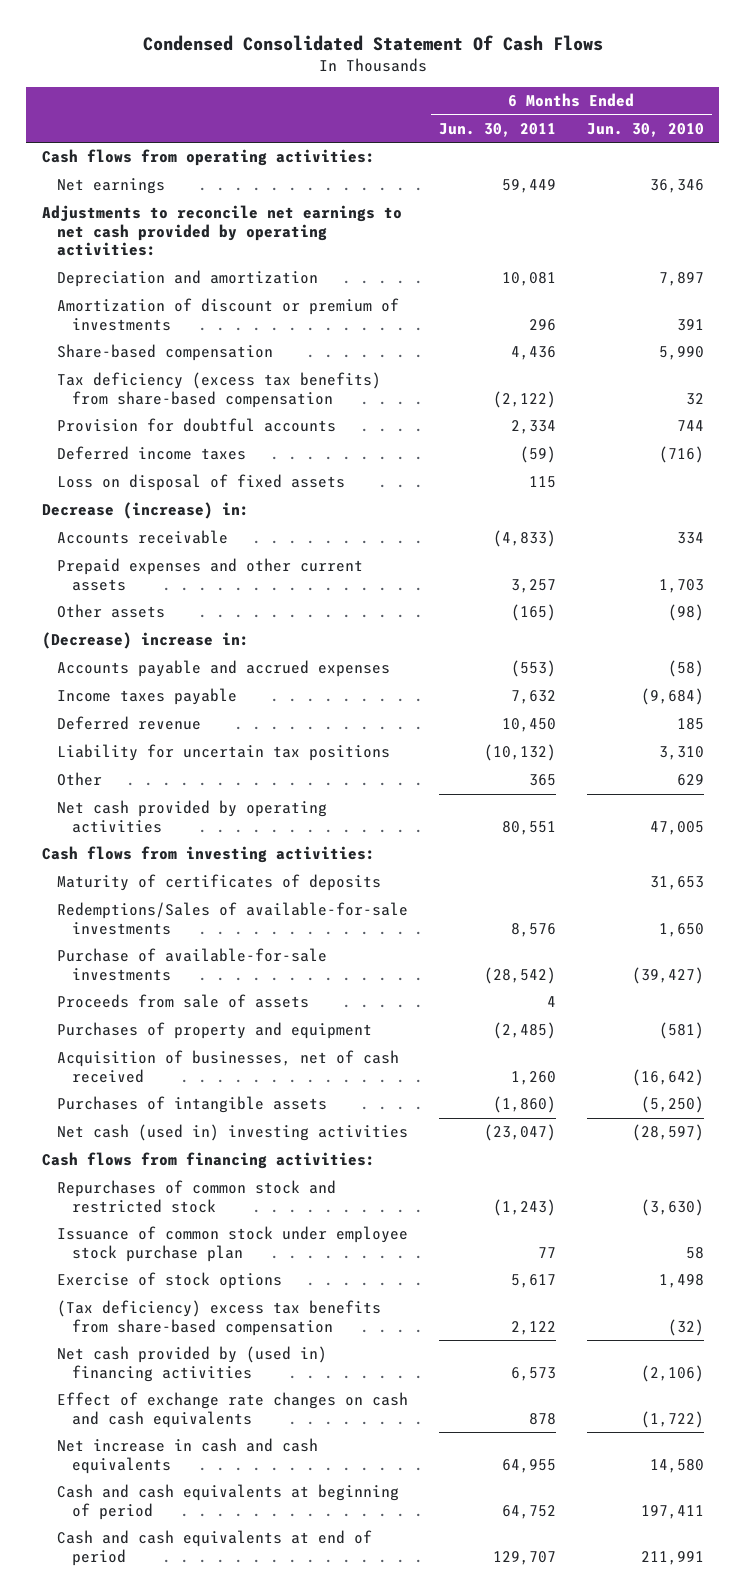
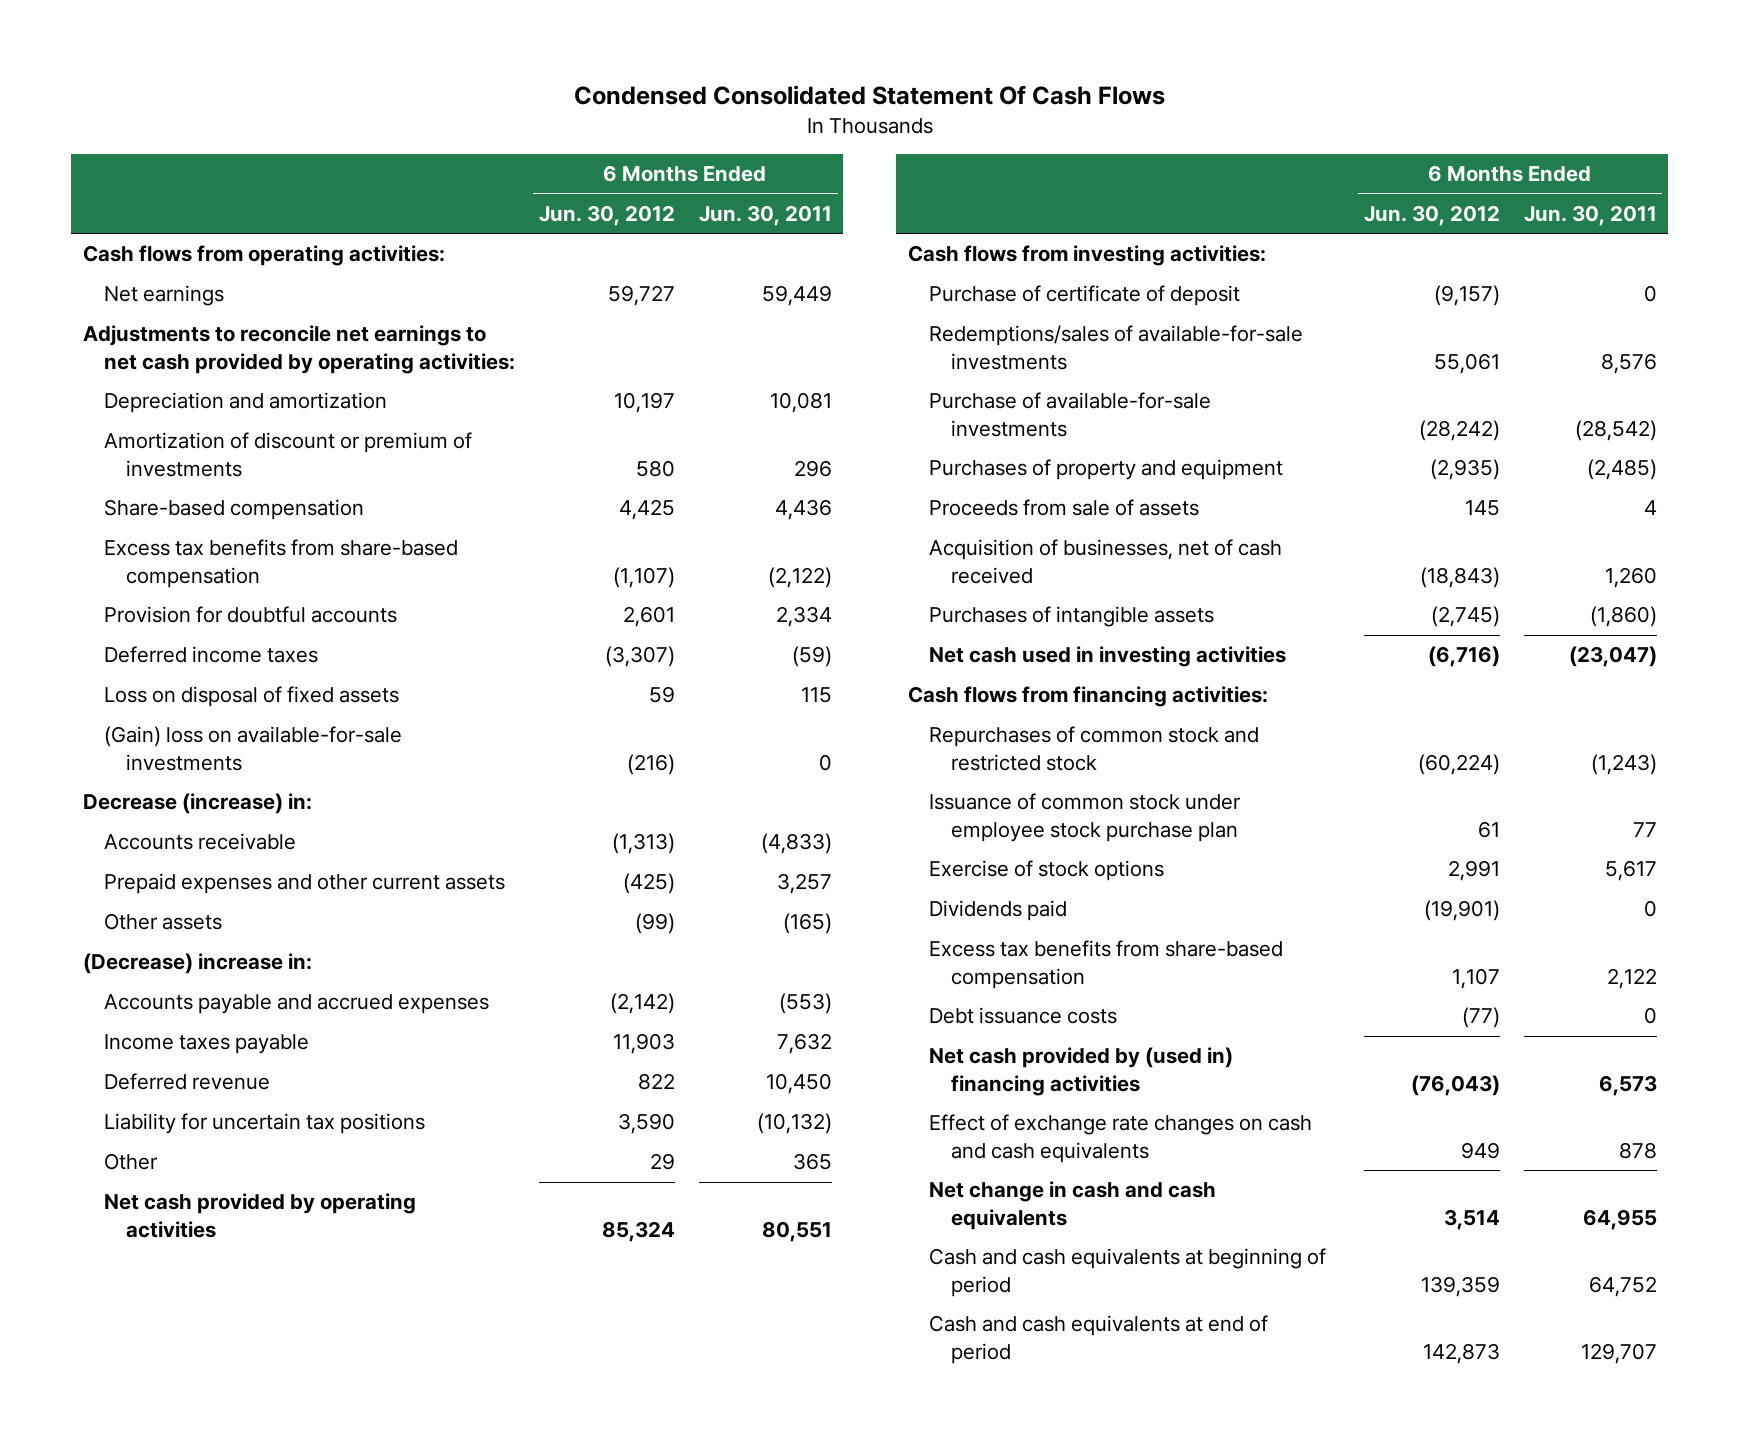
- | 6 Months Ended Jun. 30, 2011 | 6 Months Ended Jun. 30, 2010
+ | 6 Months Ended Jun. 30, 2012 | 6 Months Ended Jun. 30, 2011
- Tax deficiency (excess tax benefits) from share-based compensation | (2,122) | 32
+ Excess tax benefits from share-based compensation | (1,107) | (2,122)
+ (Gain) loss on available-for-sale investments | (216) | 0
- Maturity of certificates of deposits | | 31,653
- Redemptions/Sales of available-for-sale investments | 8,576 | 1,650
+ Purchase of certificate of deposit | (9,157) | 0
+ Redemptions/sales of available-for-sale investments | 55,061 | 8,576
moved down: Proceeds from sale of assets | 145 | 4
- Net cash (used in) investing activities | (23,047) | (28,597)
+ Net cash used in investing activities | (6,716) | (23,047)
- (Tax deficiency) excess tax benefits from share-based compensation | 2,122 | (32)
+ Dividends paid | (19,901) | 0
+ Excess tax benefits from share-based compensation | 1,107 | 2,122
+ Debt issuance costs | (77) | 0
- Net increase in cash and cash equivalents | 64,955 | 14,580
+ Net change in cash and cash equivalents | 3,514 | 64,955

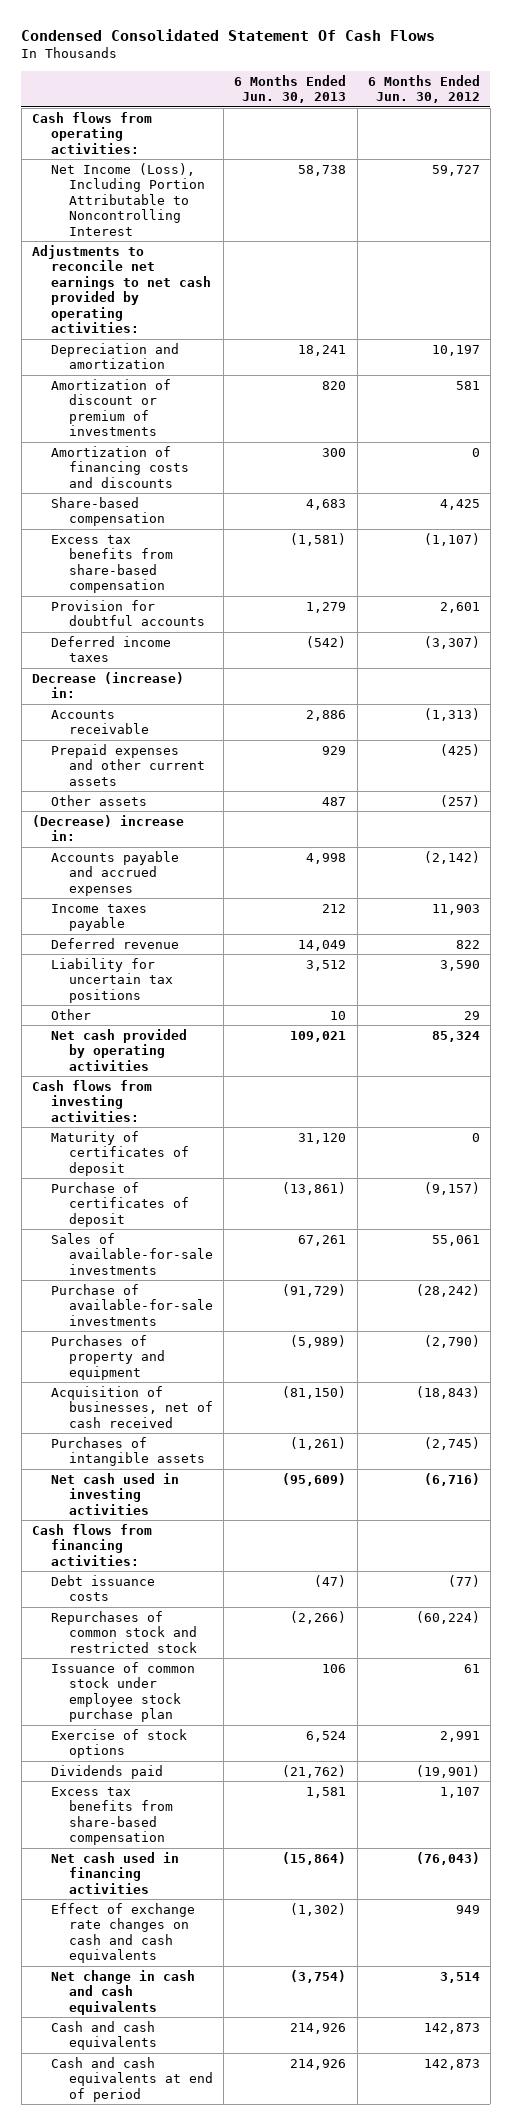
- | 6 Months Ended Jun. 30, 2012 | 6 Months Ended Jun. 30, 2011
+ | 6 Months Ended Jun. 30, 2013 | 6 Months Ended Jun. 30, 2012
- Net earnings | 59,727 | 59,449
+ Net Income (Loss), Including Portion Attributable to Noncontrolling Interest | 58,738 | 59,727
- Amortization of discount or premium of investments | 580 | 296
+ Amortization of discount or premium of investments | 820 | 581
+ Amortization of financing costs and discounts | 300 | 0
- Loss on disposal of fixed assets | 59 | 115
- (Gain) loss on available-for-sale investments | (216) | 0
- Other assets | (99) | (165)
+ Other assets | 487 | (257)
- Purchase of certificate of deposit | (9,157) | 0
- Redemptions/sales of available-for-sale investments | 55,061 | 8,576
+ Maturity of certificates of deposit | 31,120 | 0
+ Purchase of certificates of deposit | (13,861) | (9,157)
+ Sales of available-for-sale investments | 67,261 | 55,061
- Purchases of property and equipment | (2,935) | (2,485)
- Proceeds from sale of assets | 145 | 4
+ Purchases of property and equipment | (5,989) | (2,790)
moved up: Debt issuance costs | (47) | (77)
- Net cash provided by (used in) financing activities | (76,043) | 6,573
+ Net cash used in financing activities | (15,864) | (76,043)
- Cash and cash equivalents at beginning of period | 139,359 | 64,752
+ Cash and cash equivalents | 214,926 | 142,873

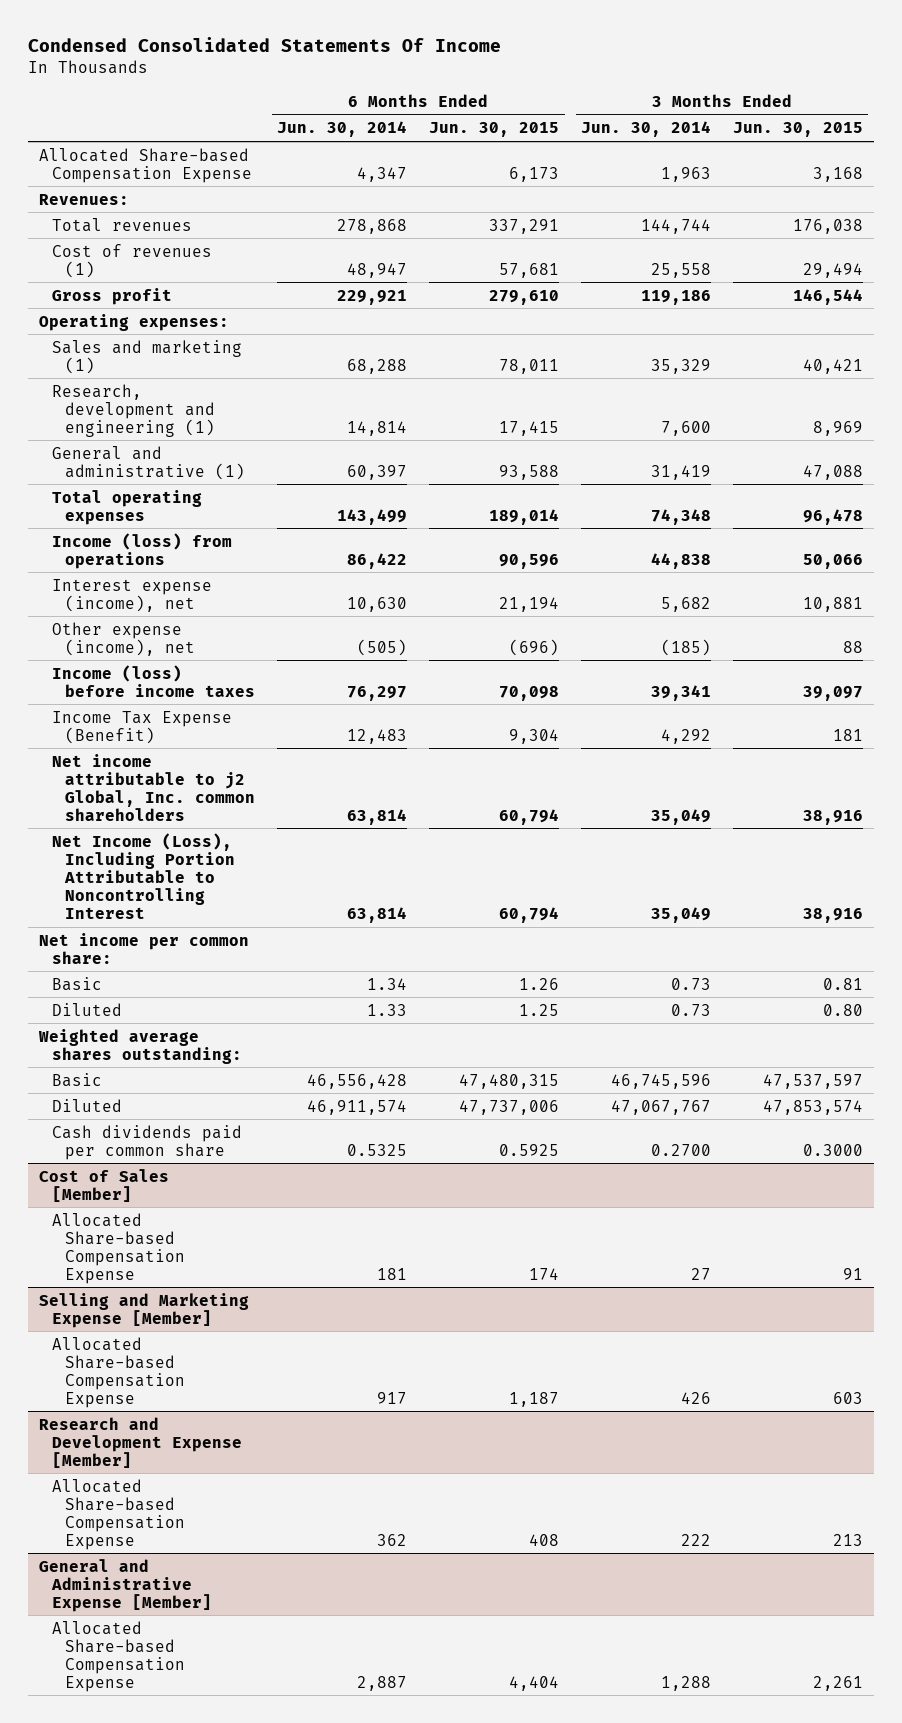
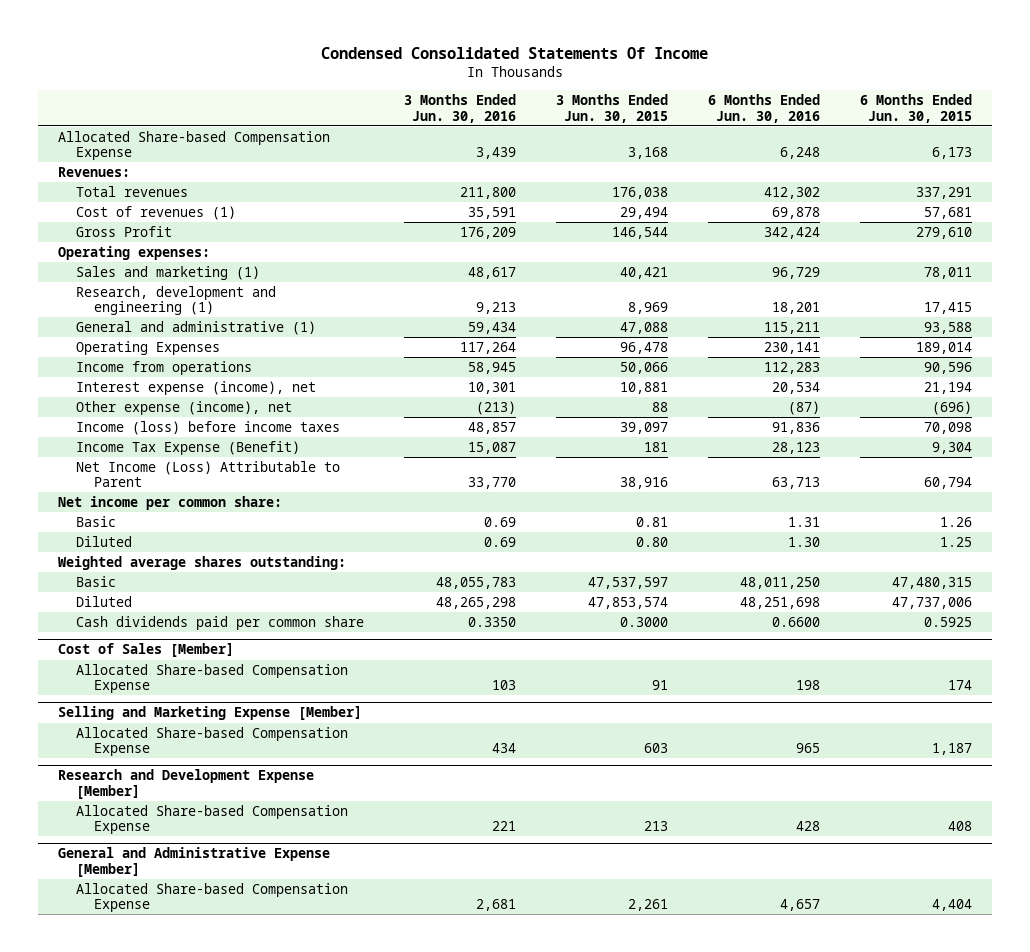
- | 6 Months Ended Jun. 30, 2014 | 6 Months Ended Jun. 30, 2015 | 3 Months Ended Jun. 30, 2014 | 3 Months Ended Jun. 30, 2015
+ | 3 Months Ended Jun. 30, 2016 | 3 Months Ended Jun. 30, 2015 | 6 Months Ended Jun. 30, 2016 | 6 Months Ended Jun. 30, 2015
- Gross profit | 229,921 | 279,610 | 119,186 | 146,544
+ Gross Profit | 176,209 | 146,544 | 342,424 | 279,610
- Total operating expenses | 143,499 | 189,014 | 74,348 | 96,478
- Income (loss) from operations | 86,422 | 90,596 | 44,838 | 50,066
+ Operating Expenses | 117,264 | 96,478 | 230,141 | 189,014
+ Income from operations | 58,945 | 50,066 | 112,283 | 90,596
- Net income attributable to j2 Global, Inc. common shareholders | 63,814 | 60,794 | 35,049 | 38,916
- Net Income (Loss), Including Portion Attributable to Noncontrolling Interest | 63,814 | 60,794 | 35,049 | 38,916
+ Net Income (Loss) Attributable to Parent | 33,770 | 38,916 | 63,713 | 60,794

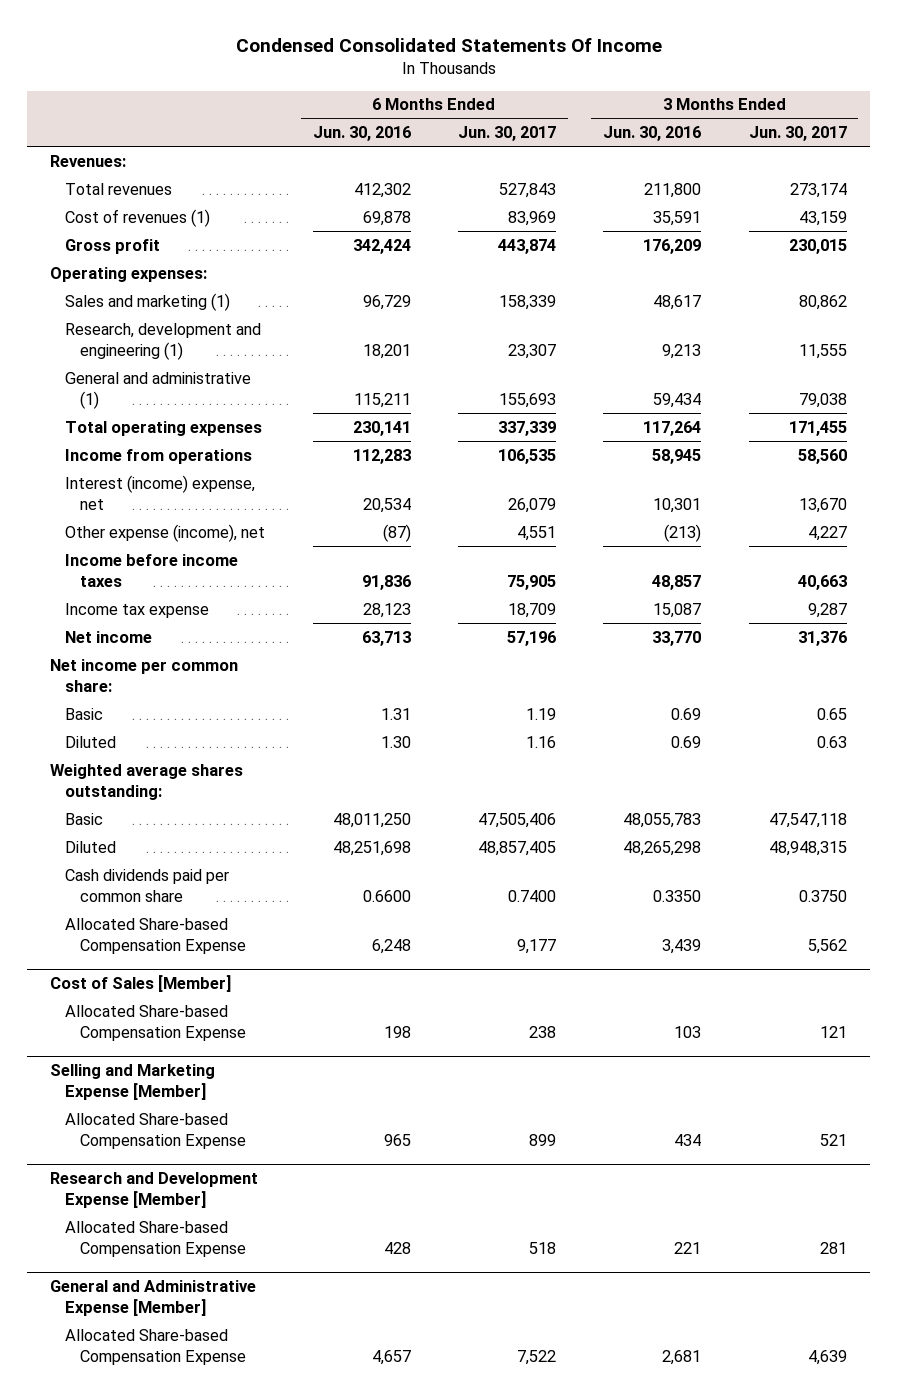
- | 3 Months Ended Jun. 30, 2016 | 3 Months Ended Jun. 30, 2015 | 6 Months Ended Jun. 30, 2016 | 6 Months Ended Jun. 30, 2015
+ | 6 Months Ended Jun. 30, 2016 | 6 Months Ended Jun. 30, 2017 | 3 Months Ended Jun. 30, 2016 | 3 Months Ended Jun. 30, 2017
- Gross Profit | 176,209 | 146,544 | 342,424 | 279,610
+ Gross profit | 342,424 | 443,874 | 176,209 | 230,015
- Operating Expenses | 117,264 | 96,478 | 230,141 | 189,014
+ Total operating expenses | 230,141 | 337,339 | 117,264 | 171,455
- Interest expense (income), net | 10,301 | 10,881 | 20,534 | 21,194
+ Interest (income) expense, net | 20,534 | 26,079 | 10,301 | 13,670
- Income (loss) before income taxes | 48,857 | 39,097 | 91,836 | 70,098
- Income Tax Expense (Benefit) | 15,087 | 181 | 28,123 | 9,304
- Net Income (Loss) Attributable to Parent | 33,770 | 38,916 | 63,713 | 60,794
+ Income before income taxes | 91,836 | 75,905 | 48,857 | 40,663
+ Income tax expense | 28,123 | 18,709 | 15,087 | 9,287
+ Net income | 63,713 | 57,196 | 33,770 | 31,376
moved down: Allocated Share-based Compensation Expense | 6,248 | 9,177 | 3,439 | 5,562

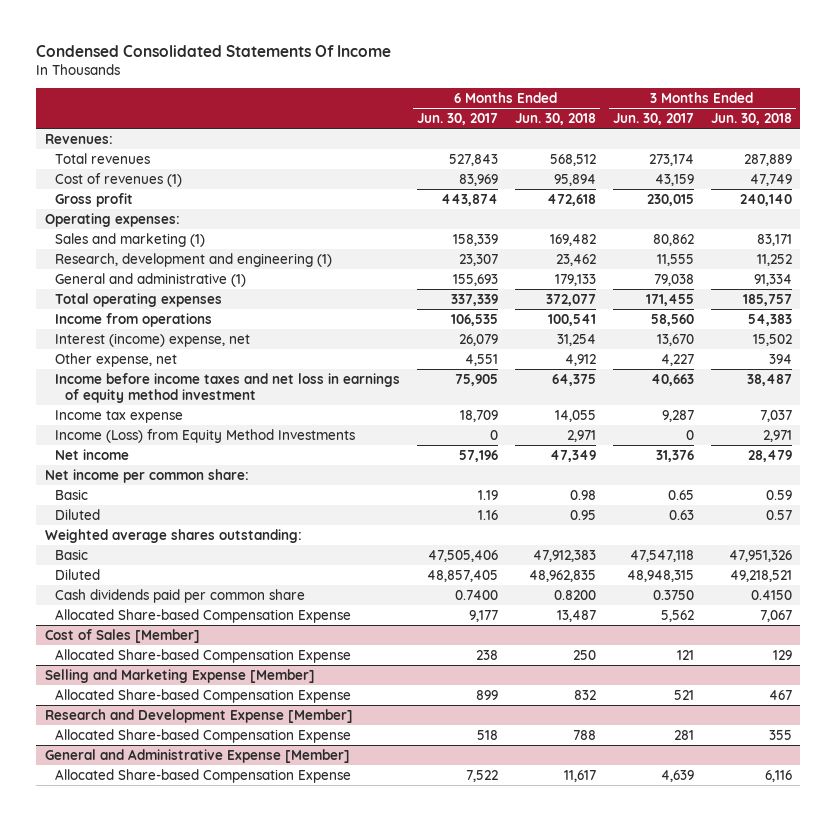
- | 6 Months Ended Jun. 30, 2016 | 6 Months Ended Jun. 30, 2017 | 3 Months Ended Jun. 30, 2016 | 3 Months Ended Jun. 30, 2017
+ | 6 Months Ended Jun. 30, 2017 | 6 Months Ended Jun. 30, 2018 | 3 Months Ended Jun. 30, 2017 | 3 Months Ended Jun. 30, 2018
- Other expense (income), net | (87) | 4,551 | (213) | 4,227
- Income before income taxes | 91,836 | 75,905 | 48,857 | 40,663
+ Other expense, net | 4,551 | 4,912 | 4,227 | 394
+ Income before income taxes and net loss in earnings of equity method investment | 75,905 | 64,375 | 40,663 | 38,487
+ Income (Loss) from Equity Method Investments | 0 | 2,971 | 0 | 2,971

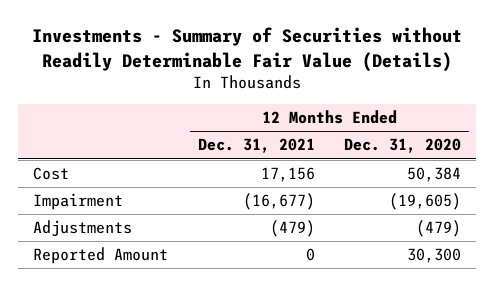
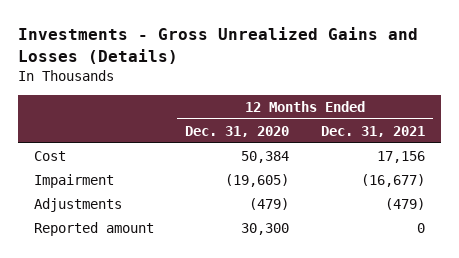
- Investments - Summary of Securities without Readily Determinable Fair Value (Details)
+ Investments - Gross Unrealized Gains and Losses (Details)
- | 12 Months Ended Dec. 31, 2021 | 12 Months Ended Dec. 31, 2020
+ | 12 Months Ended Dec. 31, 2020 | 12 Months Ended Dec. 31, 2021
- Reported Amount | 0 | 30,300
+ Reported amount | 30,300 | 0

